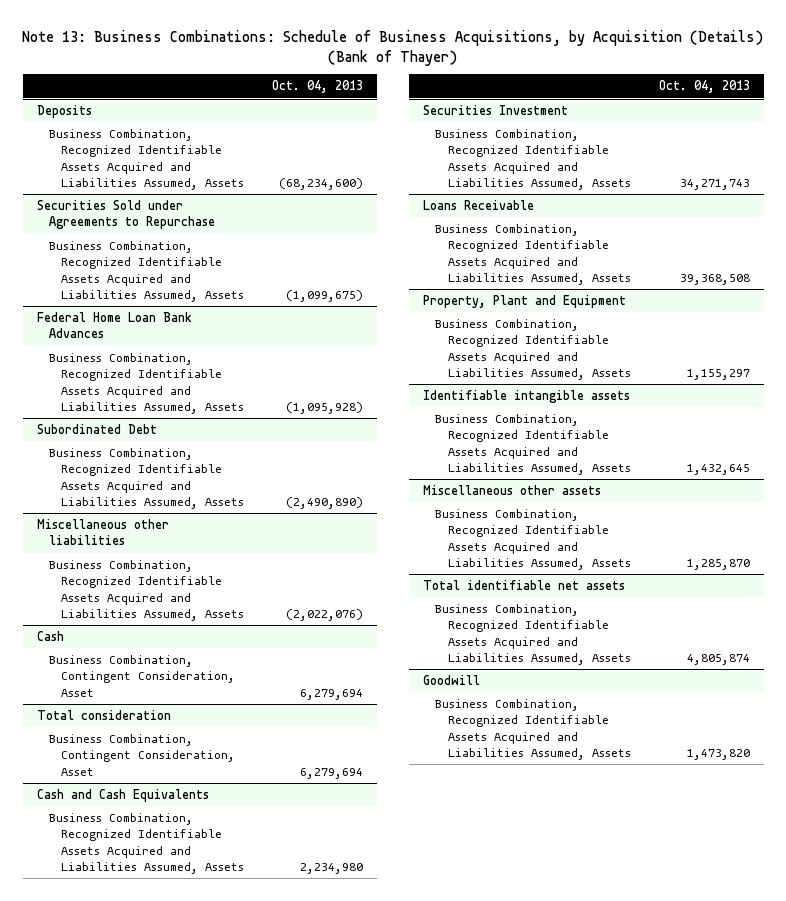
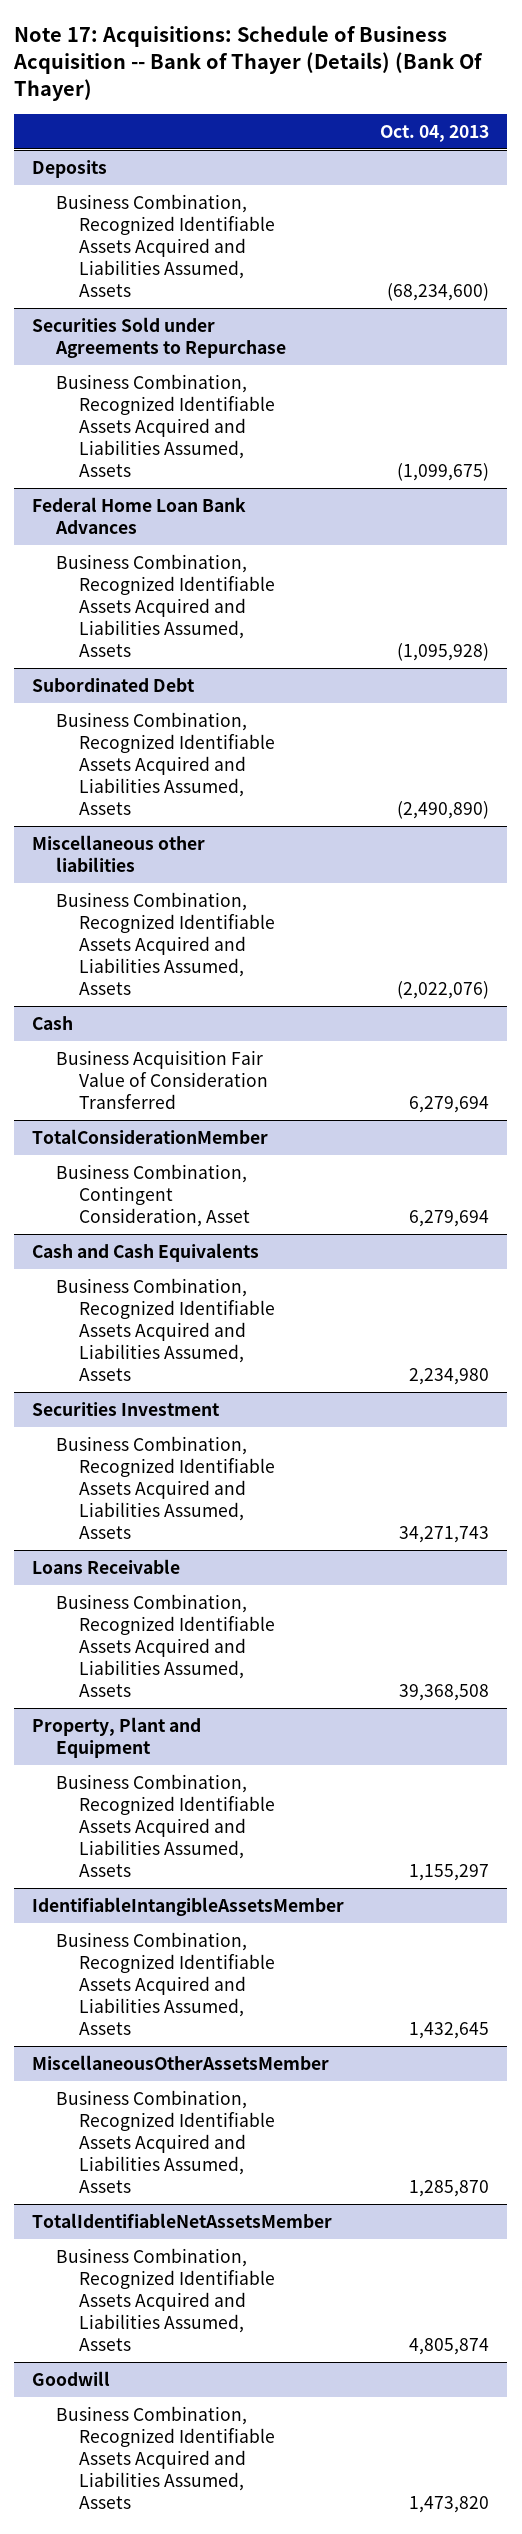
- Note 13: Business Combinations: Schedule of Business Acquisitions, by Acquisition (Details) (Bank of Thayer)
+ Note 17: Acquisitions: Schedule of Business Acquisition -- Bank of Thayer (Details) (Bank Of Thayer)
@ Cash
- Business Combination, Contingent Consideration, Asset | 6,279,694
- Total consideration
@ Cash
+ Business Acquisition Fair Value of Consideration Transferred | 6,279,694
+ TotalConsiderationMember
- Identifiable intangible assets
+ IdentifiableIntangibleAssetsMember
- Miscellaneous other assets
+ MiscellaneousOtherAssetsMember
- Total identifiable net assets
+ TotalIdentifiableNetAssetsMember

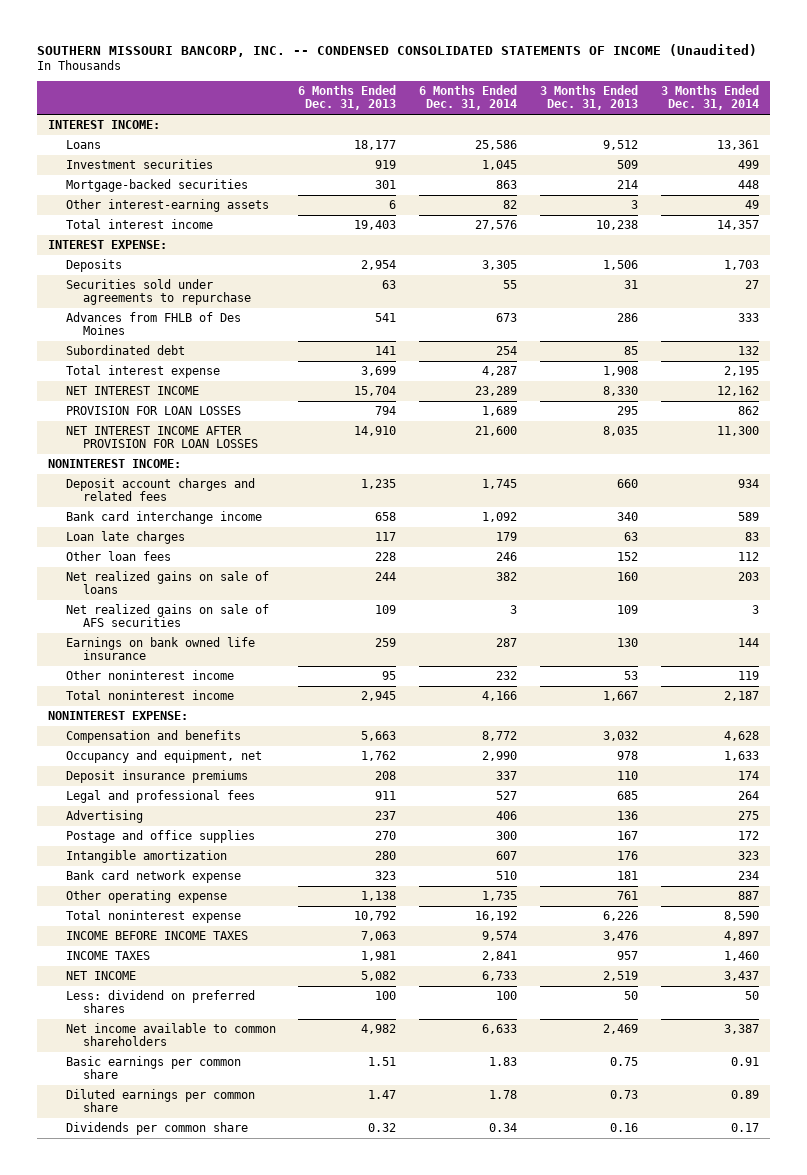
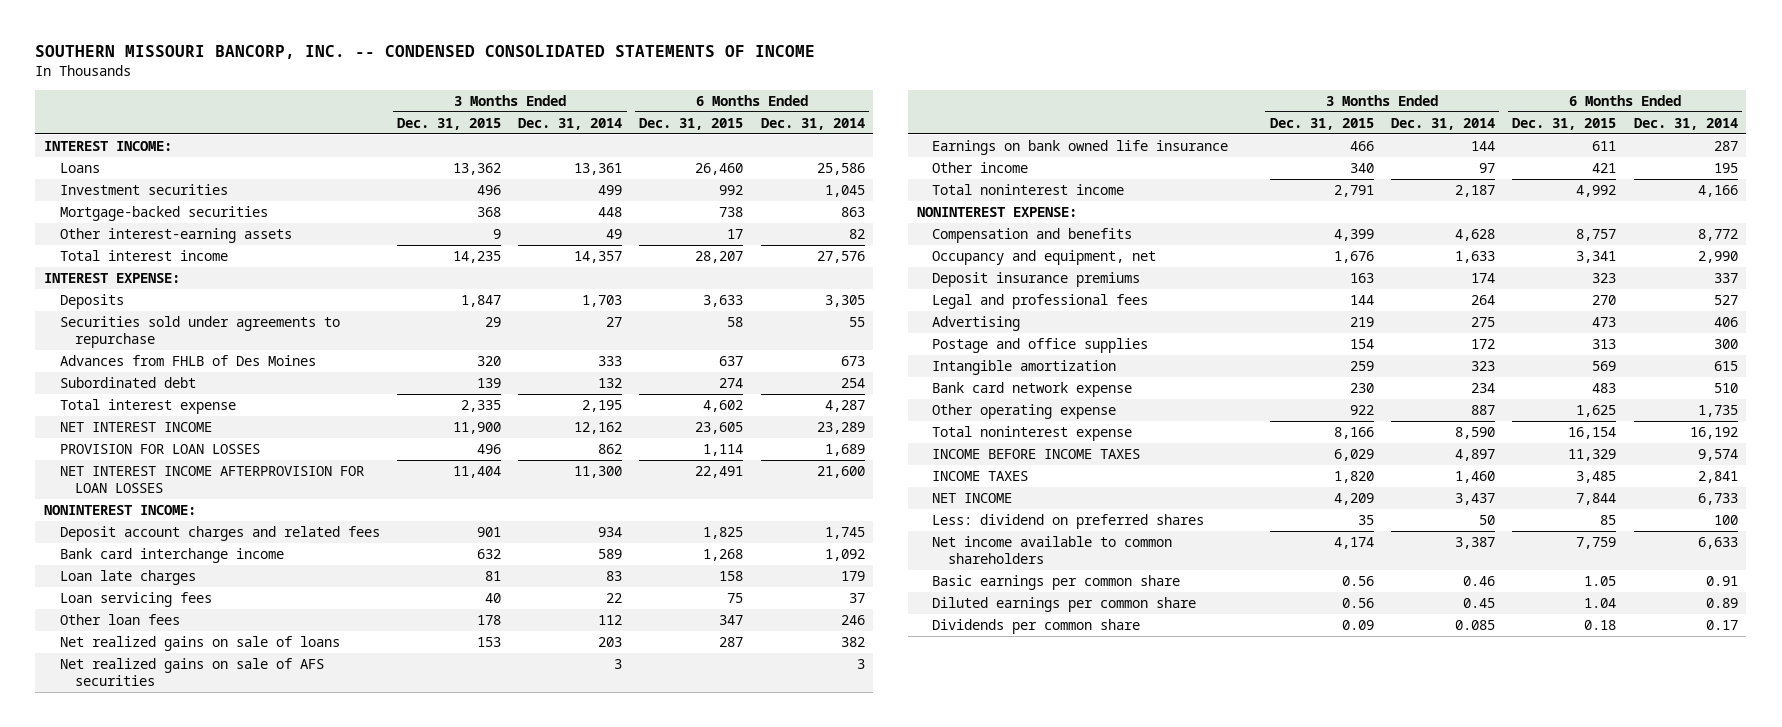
- SOUTHERN MISSOURI BANCORP, INC. -- CONDENSED CONSOLIDATED STATEMENTS OF INCOME (Unaudited)
+ SOUTHERN MISSOURI BANCORP, INC. -- CONDENSED CONSOLIDATED STATEMENTS OF INCOME
- | 6 Months Ended Dec. 31, 2013 | 6 Months Ended Dec. 31, 2014 | 3 Months Ended Dec. 31, 2013 | 3 Months Ended Dec. 31, 2014
+ | 3 Months Ended Dec. 31, 2015 | 3 Months Ended Dec. 31, 2014 | 6 Months Ended Dec. 31, 2015 | 6 Months Ended Dec. 31, 2014
- NET INTEREST INCOME AFTER PROVISION FOR LOAN LOSSES | 14,910 | 21,600 | 8,035 | 11,300
+ NET INTEREST INCOME AFTERPROVISION FOR LOAN LOSSES | 11,404 | 11,300 | 22,491 | 21,600
+ Loan servicing fees | 40 | 22 | 75 | 37
- Other noninterest income | 95 | 232 | 53 | 119
+ Other income | 340 | 97 | 421 | 195
- Intangible amortization | 280 | 607 | 176 | 323
+ Intangible amortization | 259 | 323 | 569 | 615
- Basic earnings per common share | 1.51 | 1.83 | 0.75 | 0.91
- Diluted earnings per common share | 1.47 | 1.78 | 0.73 | 0.89
- Dividends per common share | 0.32 | 0.34 | 0.16 | 0.17
+ Basic earnings per common share | 0.56 | 0.46 | 1.05 | 0.91
+ Diluted earnings per common share | 0.56 | 0.45 | 1.04 | 0.89
+ Dividends per common share | 0.09 | 0.085 | 0.18 | 0.17

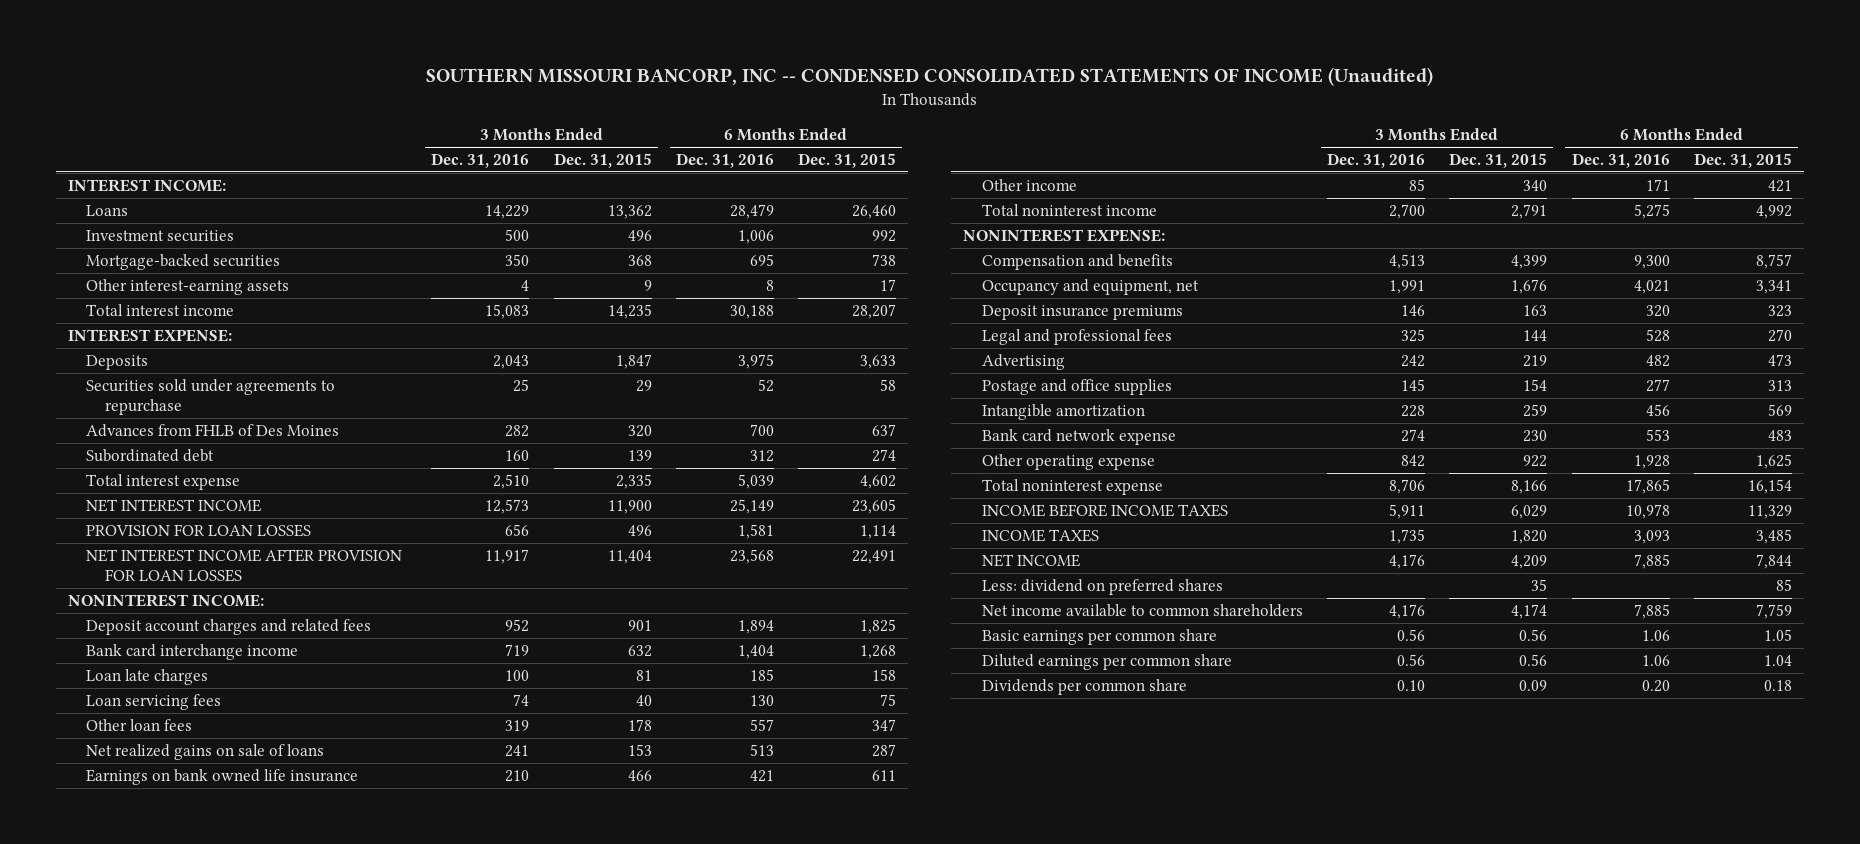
- SOUTHERN MISSOURI BANCORP, INC. -- CONDENSED CONSOLIDATED STATEMENTS OF INCOME
+ SOUTHERN MISSOURI BANCORP, INC -- CONDENSED CONSOLIDATED STATEMENTS OF INCOME (Unaudited)
- | 3 Months Ended Dec. 31, 2015 | 3 Months Ended Dec. 31, 2014 | 6 Months Ended Dec. 31, 2015 | 6 Months Ended Dec. 31, 2014
+ | 3 Months Ended Dec. 31, 2016 | 3 Months Ended Dec. 31, 2015 | 6 Months Ended Dec. 31, 2016 | 6 Months Ended Dec. 31, 2015
- NET INTEREST INCOME AFTERPROVISION FOR LOAN LOSSES | 11,404 | 11,300 | 22,491 | 21,600
+ NET INTEREST INCOME AFTER PROVISION FOR LOAN LOSSES | 11,917 | 11,404 | 23,568 | 22,491
- Net realized gains on sale of AFS securities | | 3 | | 3

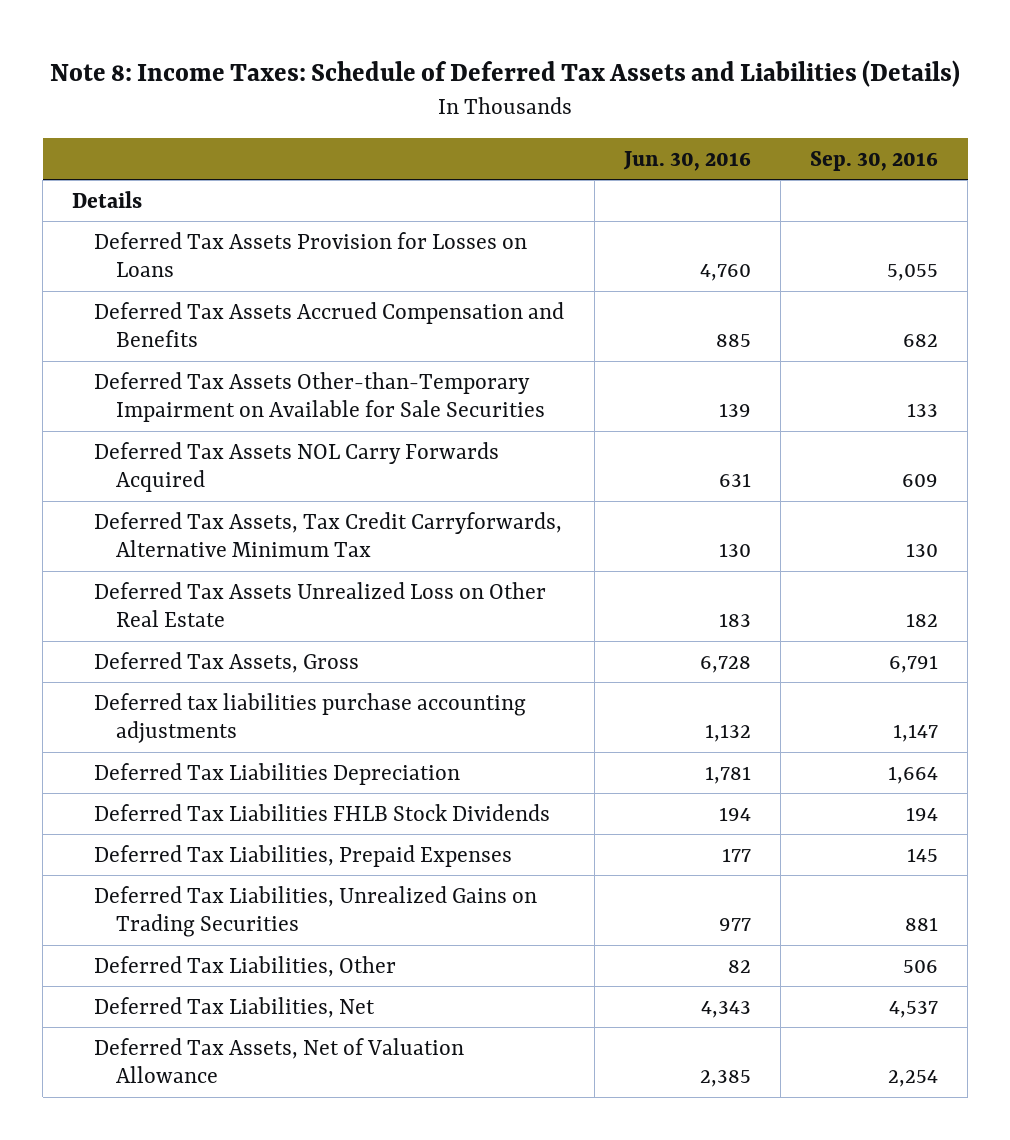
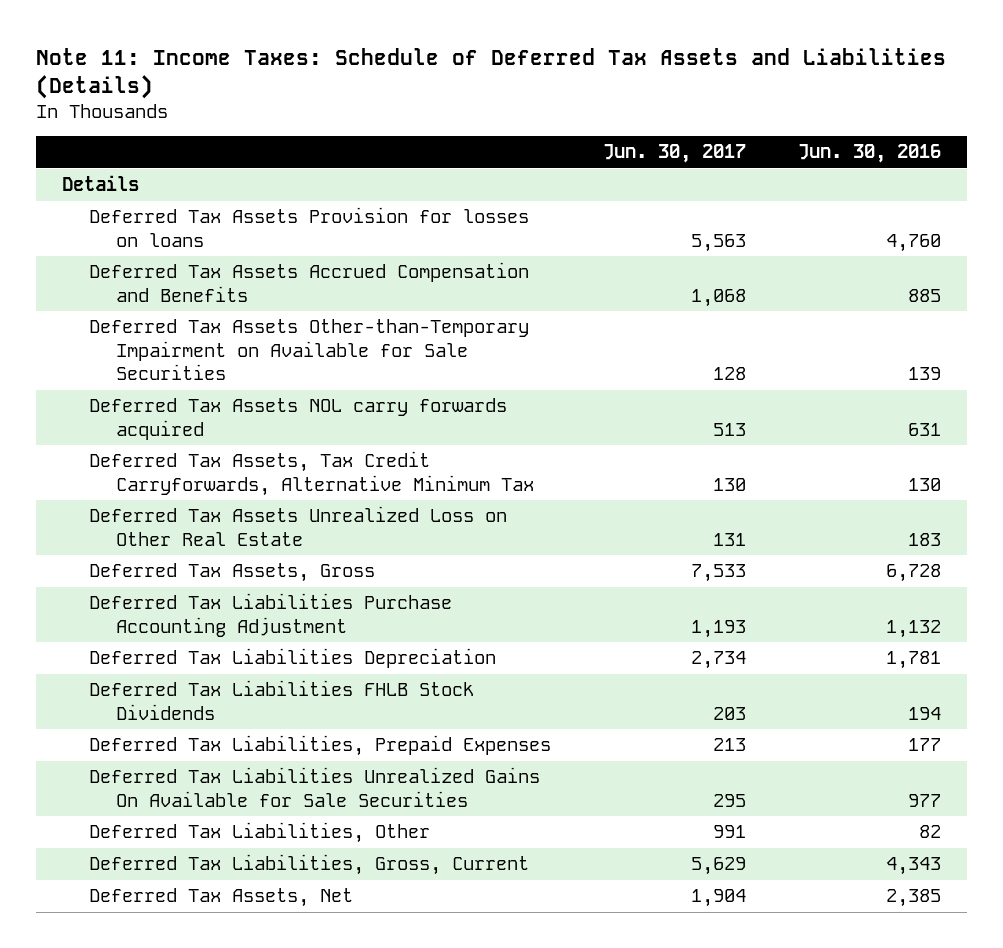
- Note 8: Income Taxes: Schedule of Deferred Tax Assets and Liabilities (Details)
+ Note 11: Income Taxes: Schedule of Deferred Tax Assets and Liabilities (Details)
- | Jun. 30, 2016 | Sep. 30, 2016
+ | Jun. 30, 2017 | Jun. 30, 2016
- Deferred Tax Assets Provision for Losses on Loans | 4,760 | 5,055
+ Deferred Tax Assets Provision for losses on loans | 5,563 | 4,760
- Deferred Tax Assets NOL Carry Forwards Acquired | 631 | 609
+ Deferred Tax Assets NOL carry forwards acquired | 513 | 631
- Deferred tax liabilities purchase accounting adjustments | 1,132 | 1,147
+ Deferred Tax Liabilities Purchase Accounting Adjustment | 1,193 | 1,132
- Deferred Tax Liabilities, Unrealized Gains on Trading Securities | 977 | 881
+ Deferred Tax Liabilities Unrealized Gains On Available for Sale Securities | 295 | 977
- Deferred Tax Liabilities, Net | 4,343 | 4,537
- Deferred Tax Assets, Net of Valuation Allowance | 2,385 | 2,254
+ Deferred Tax Liabilities, Gross, Current | 5,629 | 4,343
+ Deferred Tax Assets, Net | 1,904 | 2,385

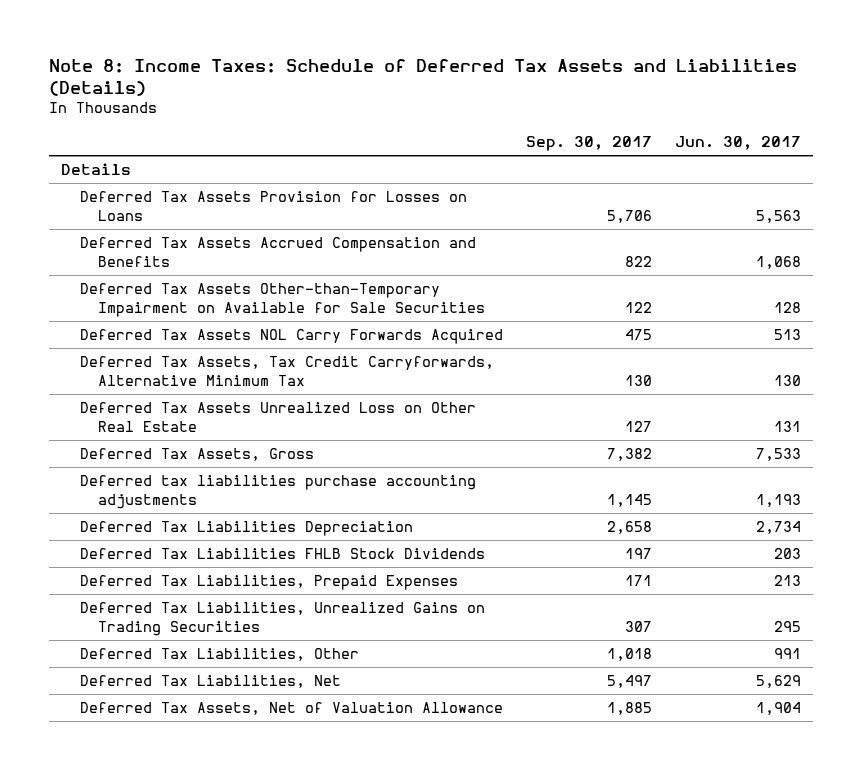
- Note 11: Income Taxes: Schedule of Deferred Tax Assets and Liabilities (Details)
+ Note 8: Income Taxes: Schedule of Deferred Tax Assets and Liabilities (Details)
- | Jun. 30, 2017 | Jun. 30, 2016
+ | Sep. 30, 2017 | Jun. 30, 2017
- Deferred Tax Assets Provision for losses on loans | 5,563 | 4,760
+ Deferred Tax Assets Provision for Losses on Loans | 5,706 | 5,563
- Deferred Tax Assets NOL carry forwards acquired | 513 | 631
+ Deferred Tax Assets NOL Carry Forwards Acquired | 475 | 513
- Deferred Tax Liabilities Purchase Accounting Adjustment | 1,193 | 1,132
+ Deferred tax liabilities purchase accounting adjustments | 1,145 | 1,193
- Deferred Tax Liabilities Unrealized Gains On Available for Sale Securities | 295 | 977
+ Deferred Tax Liabilities, Unrealized Gains on Trading Securities | 307 | 295
- Deferred Tax Liabilities, Gross, Current | 5,629 | 4,343
- Deferred Tax Assets, Net | 1,904 | 2,385
+ Deferred Tax Liabilities, Net | 5,497 | 5,629
+ Deferred Tax Assets, Net of Valuation Allowance | 1,885 | 1,904

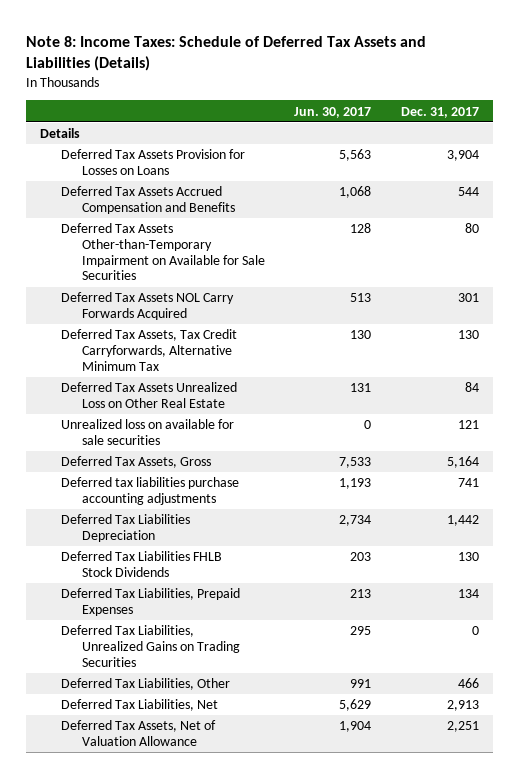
- | Sep. 30, 2017 | Jun. 30, 2017
+ | Jun. 30, 2017 | Dec. 31, 2017
+ Unrealized loss on available for sale securities | 0 | 121

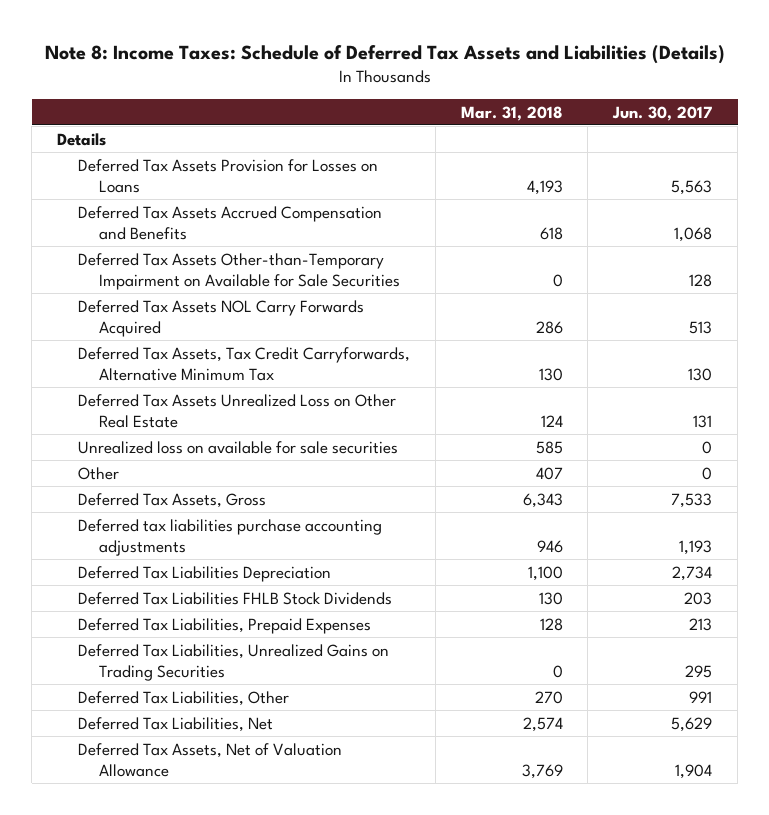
- | Jun. 30, 2017 | Dec. 31, 2017
+ | Mar. 31, 2018 | Jun. 30, 2017
+ Other | 407 | 0

